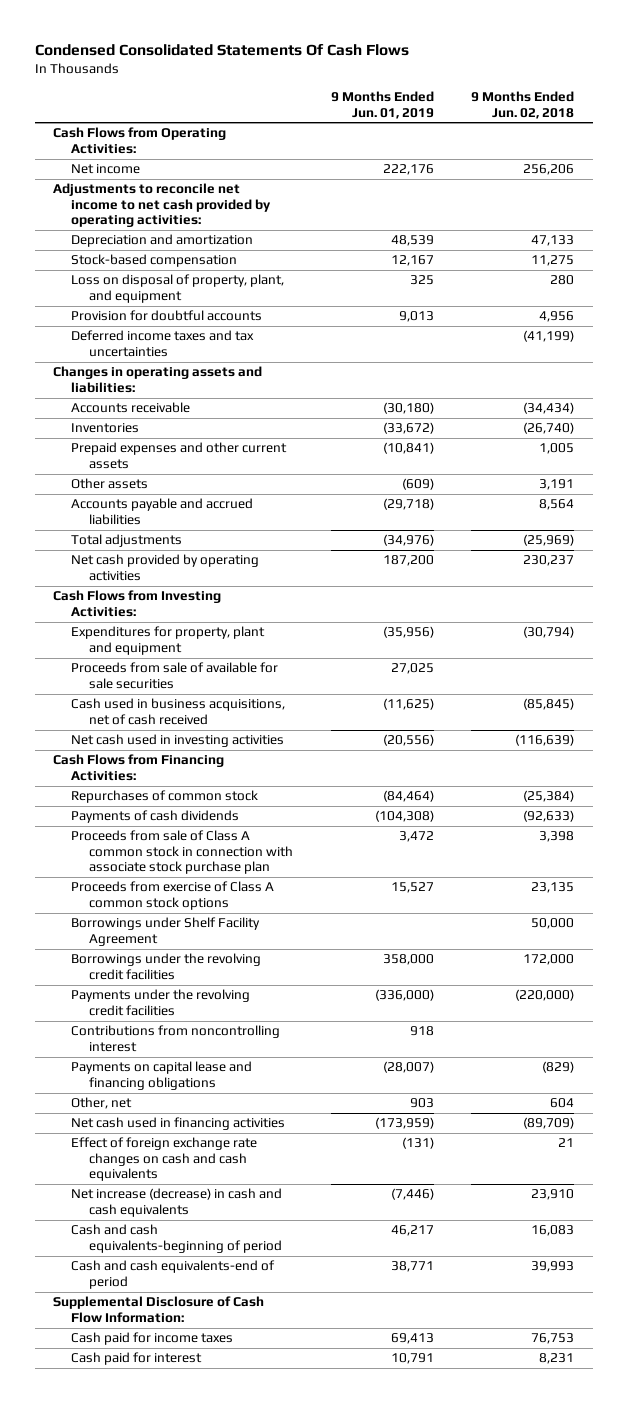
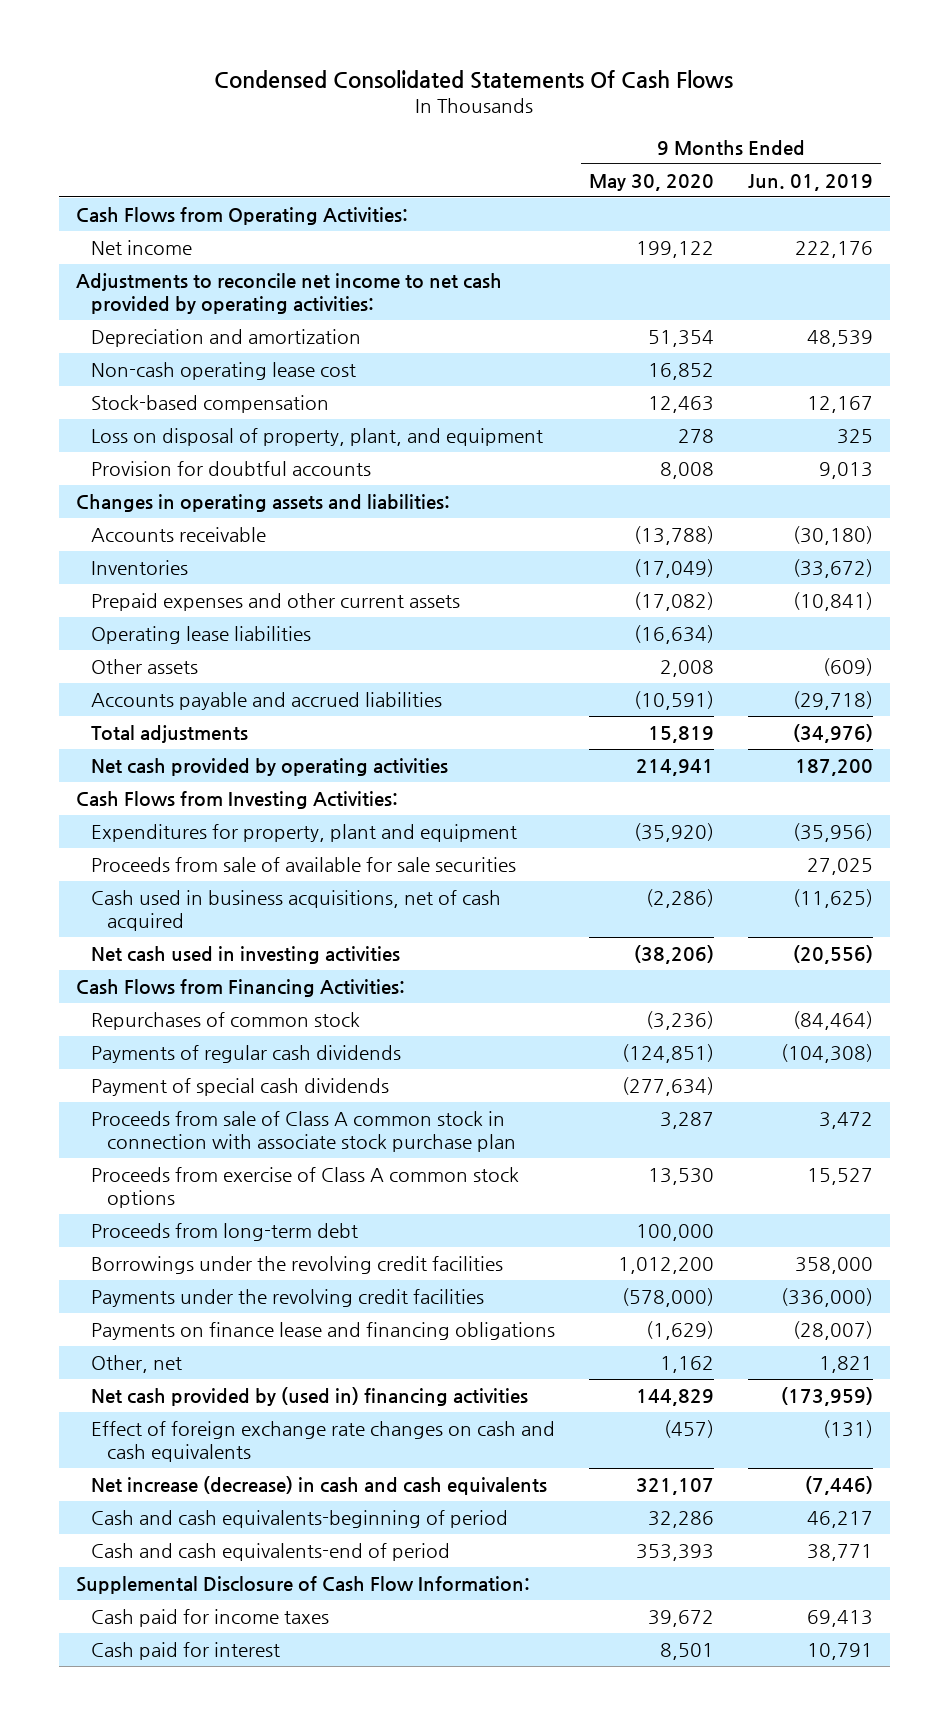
- | 9 Months Ended Jun. 01, 2019 | 9 Months Ended Jun. 02, 2018
+ | 9 Months Ended May 30, 2020 | 9 Months Ended Jun. 01, 2019
+ Non-cash operating lease cost | 16,852 |
- Deferred income taxes and tax uncertainties | | (41,199)
+ Operating lease liabilities | (16,634) |
- Cash used in business acquisitions, net of cash received | (11,625) | (85,845)
+ Cash used in business acquisitions, net of cash acquired | (2,286) | (11,625)
- Payments of cash dividends | (104,308) | (92,633)
+ Payments of regular cash dividends | (124,851) | (104,308)
+ Payment of special cash dividends | (277,634) |
- Borrowings under Shelf Facility Agreement | | 50,000
+ Proceeds from long-term debt | 100,000 |
- Contributions from noncontrolling interest | 918 |
- Payments on capital lease and financing obligations | (28,007) | (829)
- Other, net | 903 | 604
- Net cash used in financing activities | (173,959) | (89,709)
+ Payments on finance lease and financing obligations | (1,629) | (28,007)
+ Other, net | 1,162 | 1,821
+ Net cash provided by (used in) financing activities | 144,829 | (173,959)

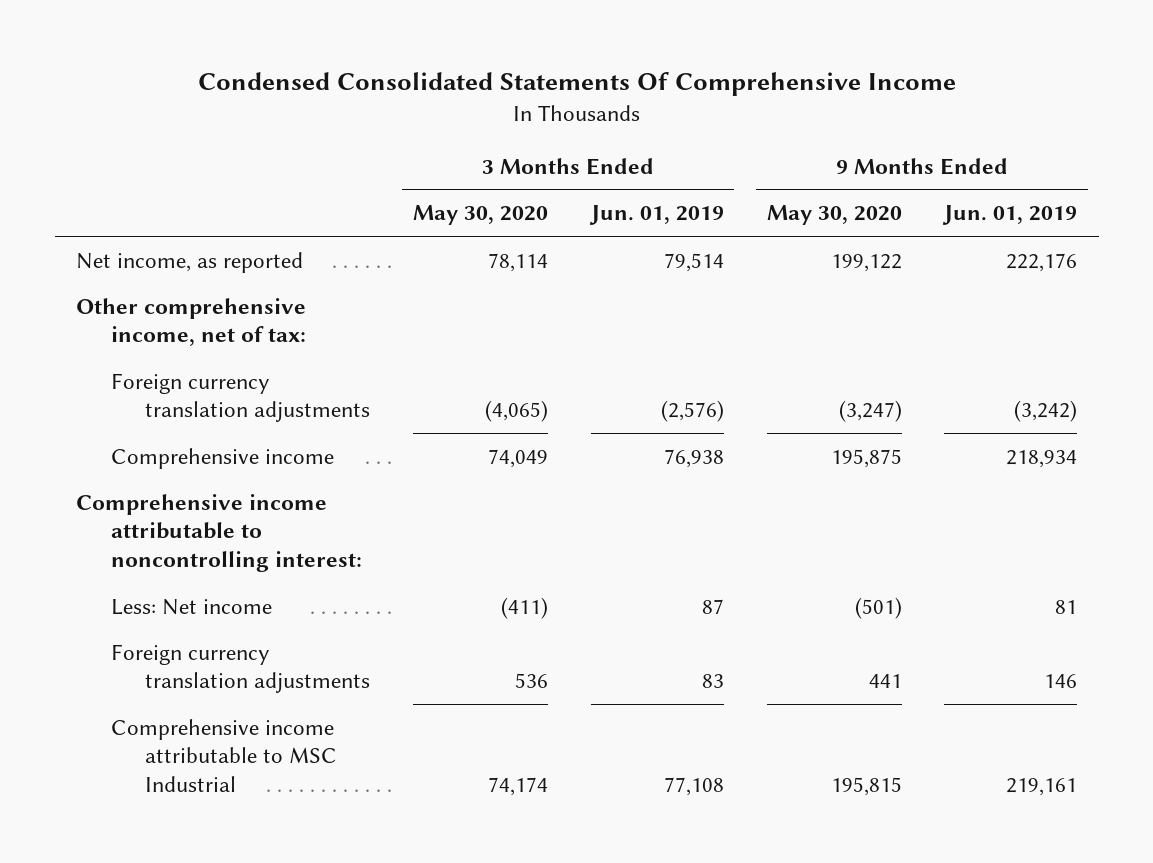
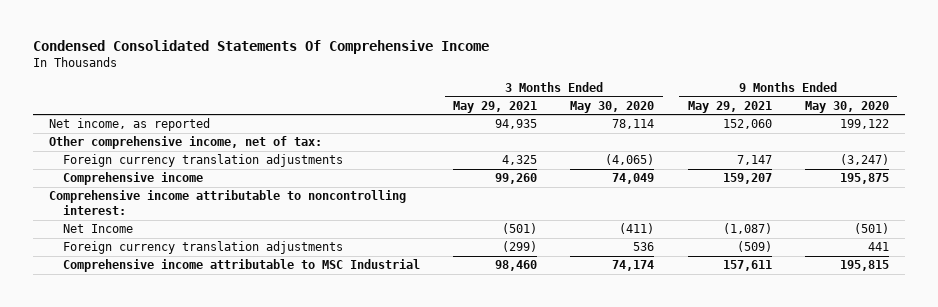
- | 3 Months Ended May 30, 2020 | 3 Months Ended Jun. 01, 2019 | 9 Months Ended May 30, 2020 | 9 Months Ended Jun. 01, 2019
+ | 3 Months Ended May 29, 2021 | 3 Months Ended May 30, 2020 | 9 Months Ended May 29, 2021 | 9 Months Ended May 30, 2020
- Less: Net income | (411) | 87 | (501) | 81
+ Net Income | (501) | (411) | (1,087) | (501)

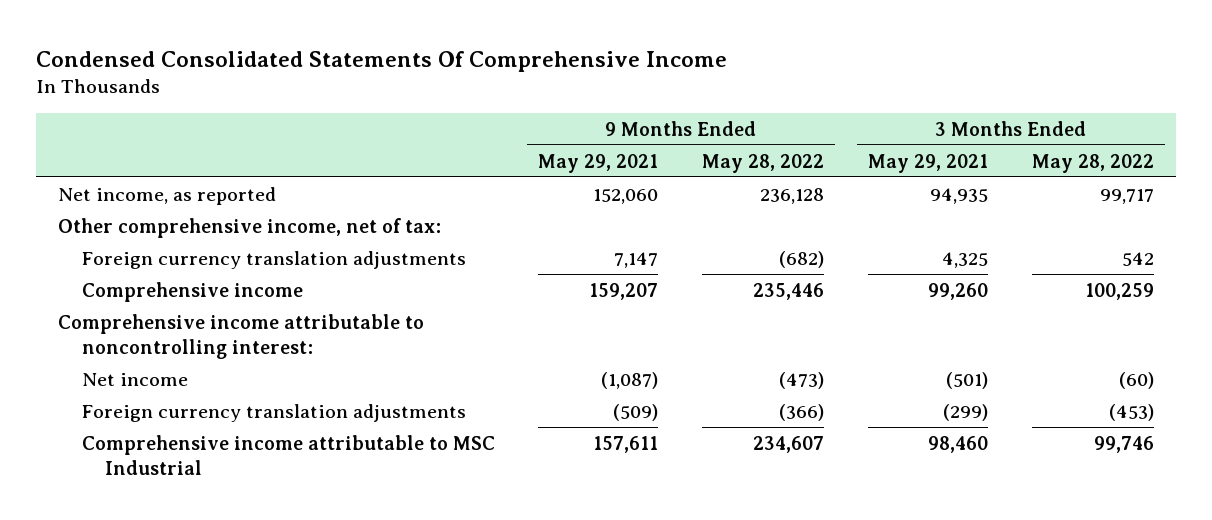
- | 3 Months Ended May 29, 2021 | 3 Months Ended May 30, 2020 | 9 Months Ended May 29, 2021 | 9 Months Ended May 30, 2020
+ | 9 Months Ended May 29, 2021 | 9 Months Ended May 28, 2022 | 3 Months Ended May 29, 2021 | 3 Months Ended May 28, 2022
- Net Income | (501) | (411) | (1,087) | (501)
+ Net income | (1,087) | (473) | (501) | (60)

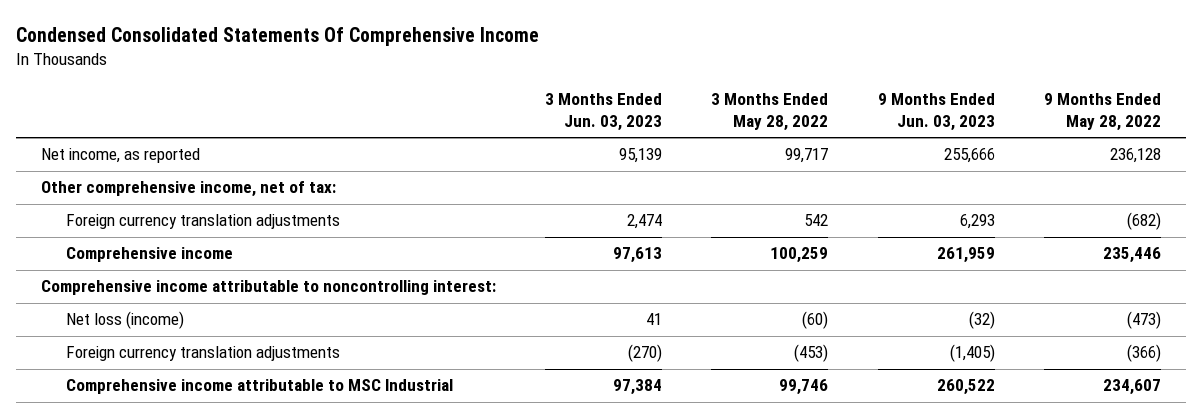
- | 9 Months Ended May 29, 2021 | 9 Months Ended May 28, 2022 | 3 Months Ended May 29, 2021 | 3 Months Ended May 28, 2022
+ | 3 Months Ended Jun. 03, 2023 | 3 Months Ended May 28, 2022 | 9 Months Ended Jun. 03, 2023 | 9 Months Ended May 28, 2022
- Net income | (1,087) | (473) | (501) | (60)
+ Net loss (income) | 41 | (60) | (32) | (473)

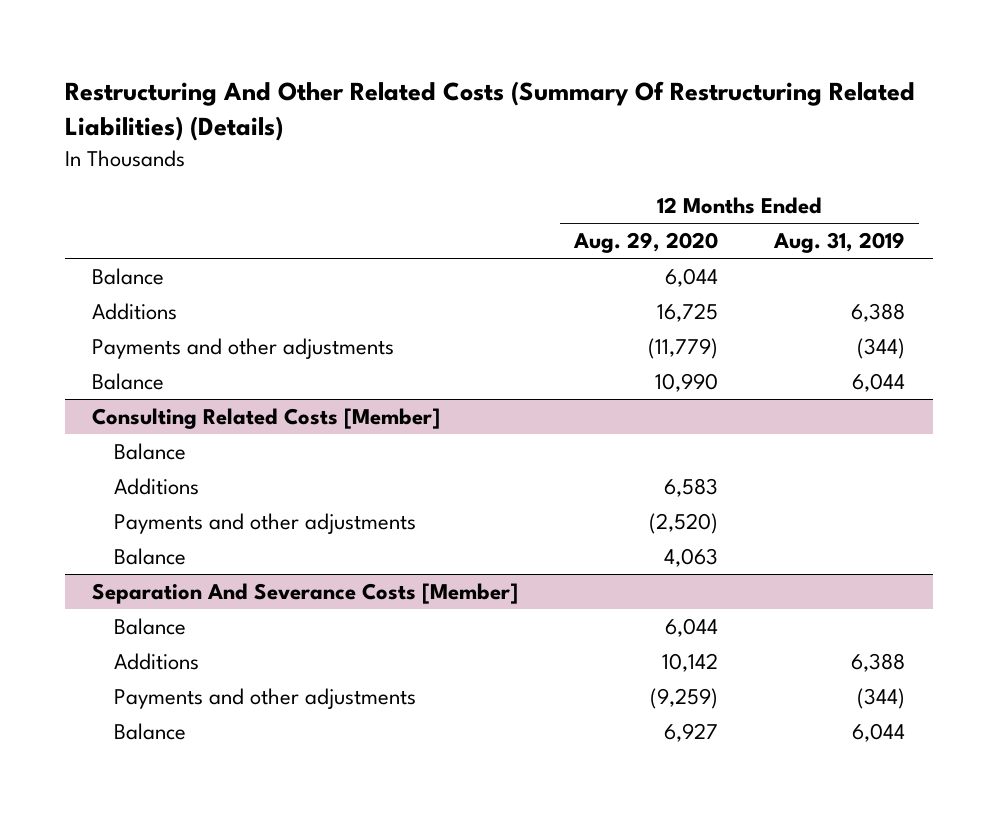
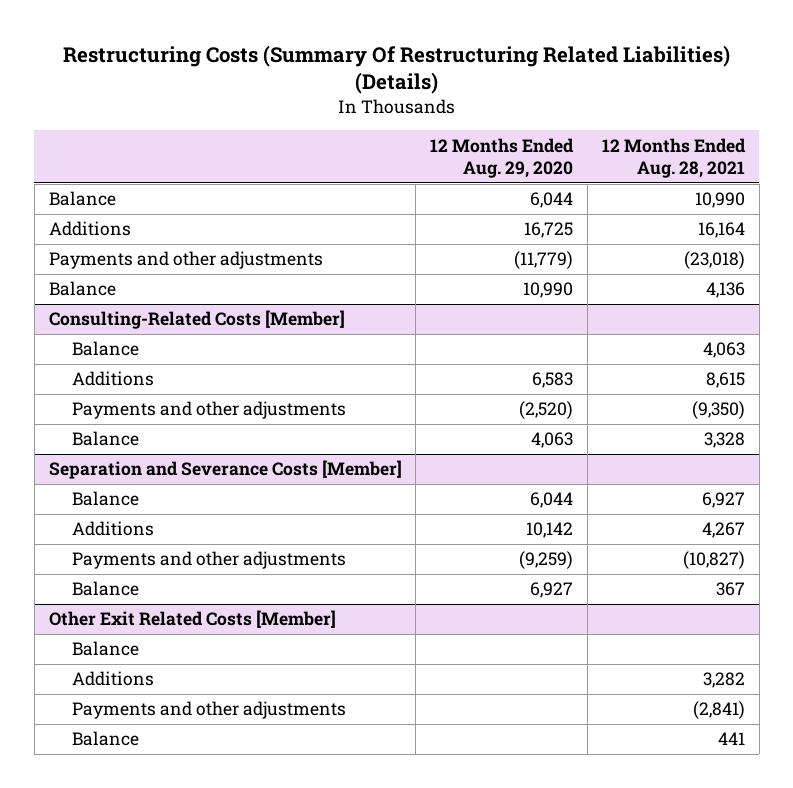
- Restructuring And Other Related Costs (Summary Of Restructuring Related Liabilities) (Details)
+ Restructuring Costs (Summary Of Restructuring Related Liabilities) (Details)
- | 12 Months Ended Aug. 29, 2020 | 12 Months Ended Aug. 31, 2019
+ | 12 Months Ended Aug. 29, 2020 | 12 Months Ended Aug. 28, 2021
- Consulting Related Costs [Member]
+ Consulting-Related Costs [Member]
- Separation And Severance Costs [Member]
+ Separation and Severance Costs [Member]
+ Other Exit Related Costs [Member]
+ Balance
+ Additions | | 3,282
+ Payments and other adjustments | | (2,841)
+ Balance | | 441

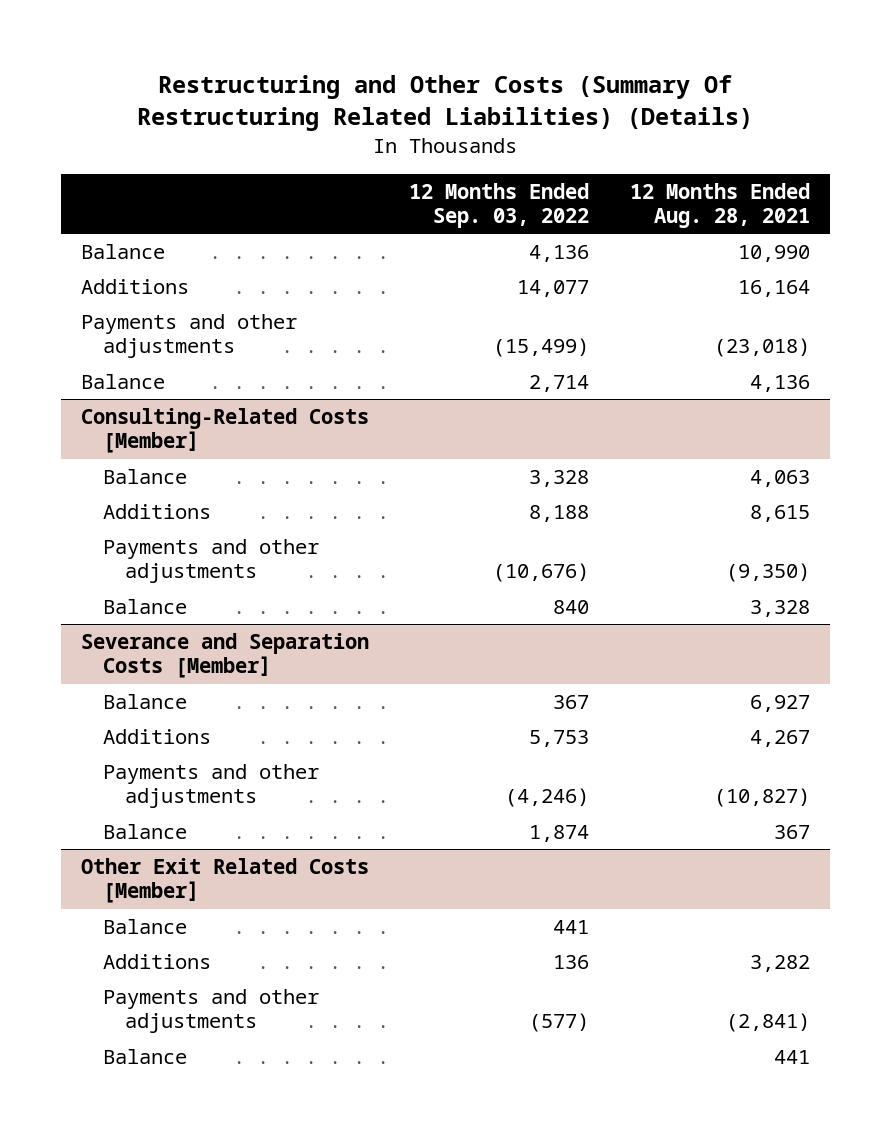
- Restructuring Costs (Summary Of Restructuring Related Liabilities) (Details)
+ Restructuring and Other Costs (Summary Of Restructuring Related Liabilities) (Details)
- | 12 Months Ended Aug. 29, 2020 | 12 Months Ended Aug. 28, 2021
+ | 12 Months Ended Sep. 03, 2022 | 12 Months Ended Aug. 28, 2021
- Separation and Severance Costs [Member]
+ Severance and Separation Costs [Member]

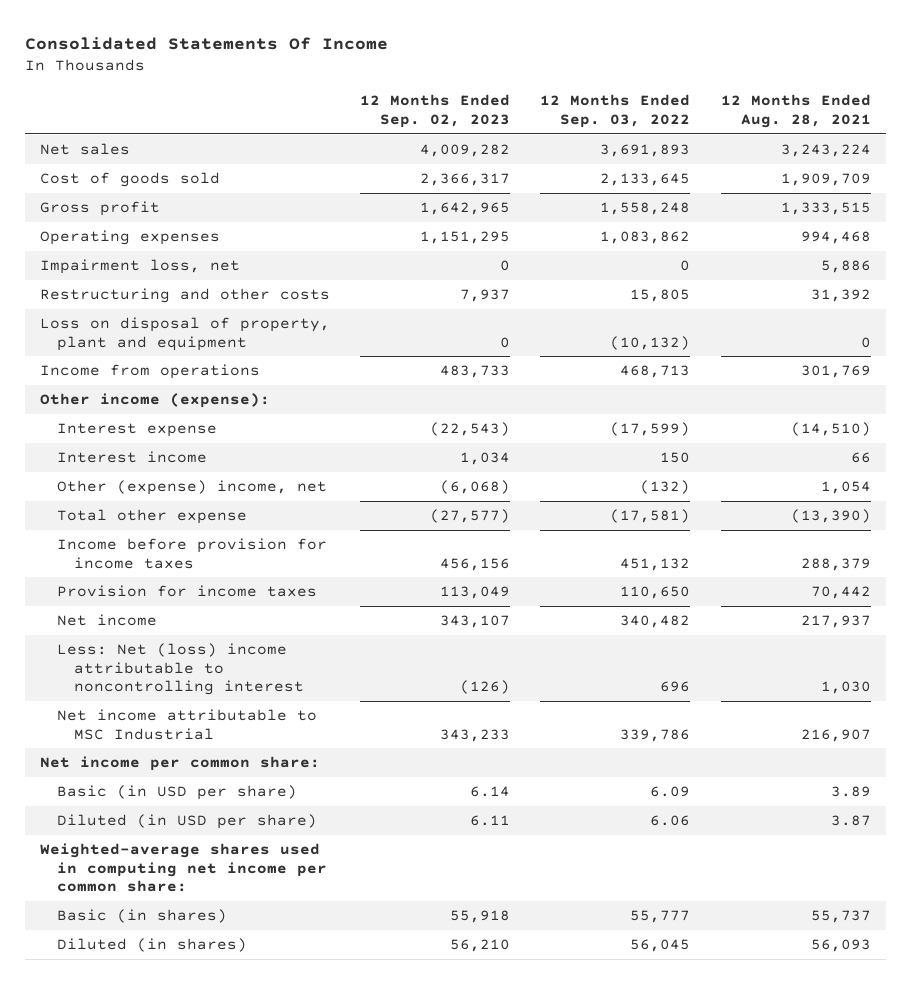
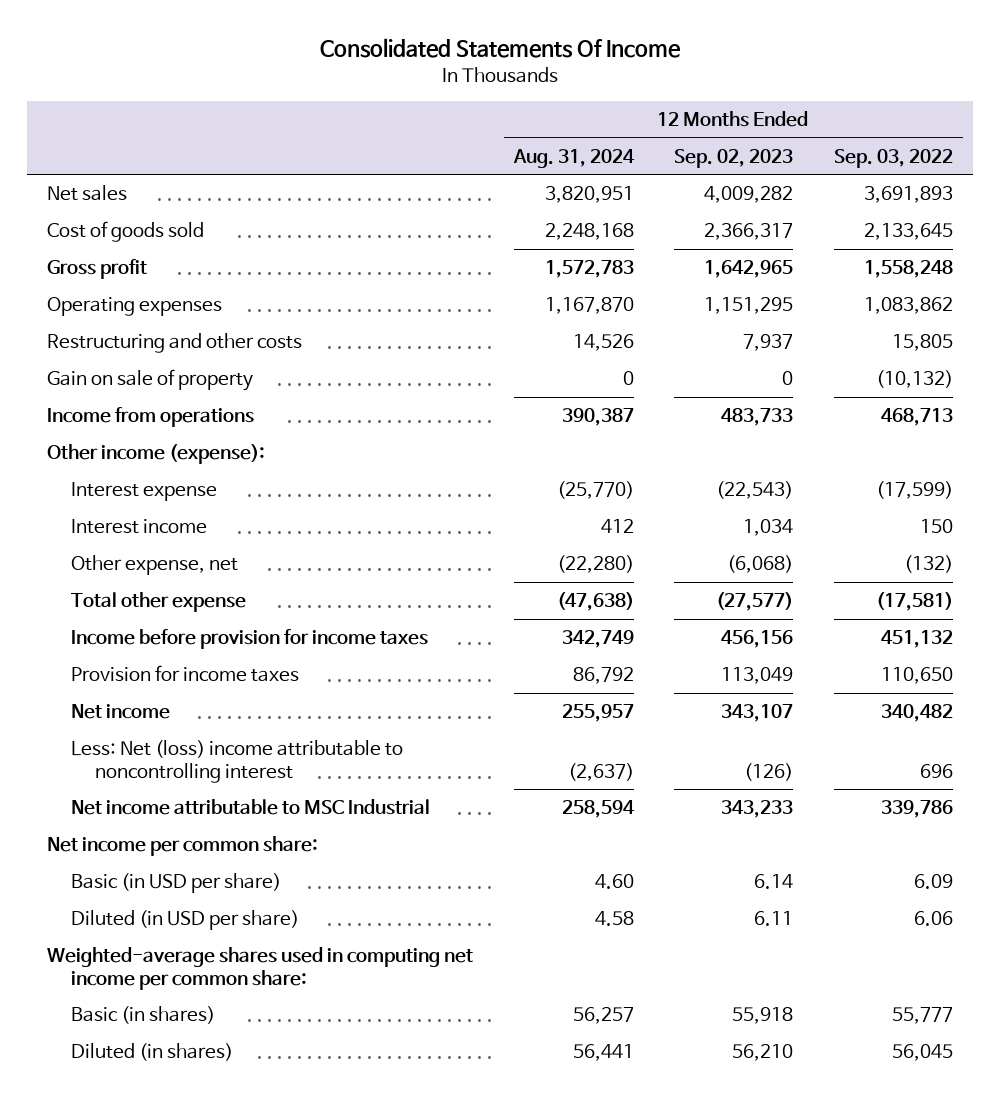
- | 12 Months Ended Sep. 02, 2023 | 12 Months Ended Sep. 03, 2022 | 12 Months Ended Aug. 28, 2021
+ | 12 Months Ended Aug. 31, 2024 | 12 Months Ended Sep. 02, 2023 | 12 Months Ended Sep. 03, 2022
- Impairment loss, net | 0 | 0 | 5,886
- Loss on disposal of property, plant and equipment | 0 | (10,132) | 0
+ Gain on sale of property | 0 | 0 | (10,132)
- Other (expense) income, net | (6,068) | (132) | 1,054
+ Other expense, net | (22,280) | (6,068) | (132)

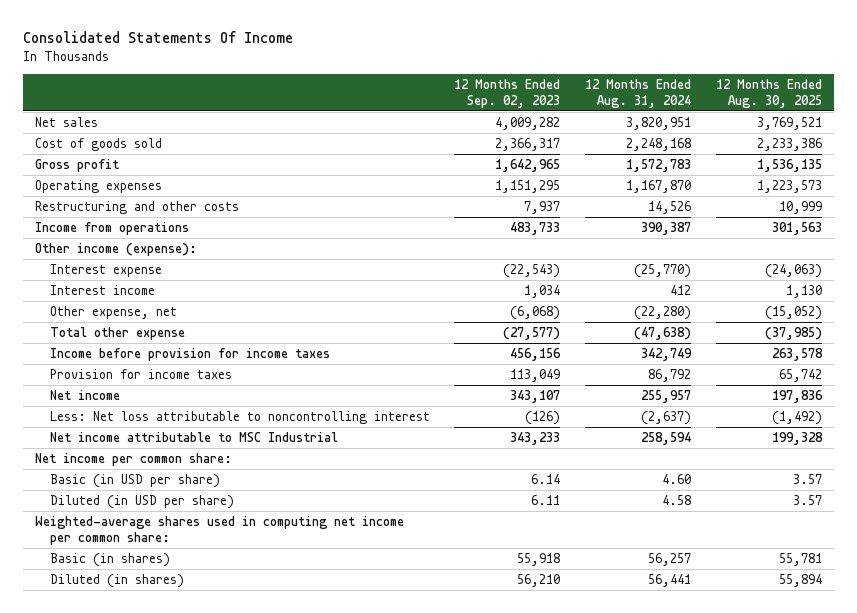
- | 12 Months Ended Aug. 31, 2024 | 12 Months Ended Sep. 02, 2023 | 12 Months Ended Sep. 03, 2022
+ | 12 Months Ended Sep. 02, 2023 | 12 Months Ended Aug. 31, 2024 | 12 Months Ended Aug. 30, 2025
- Gain on sale of property | 0 | 0 | (10,132)
- Less: Net (loss) income attributable to noncontrolling interest | (2,637) | (126) | 696
+ Less: Net loss attributable to noncontrolling interest | (126) | (2,637) | (1,492)

